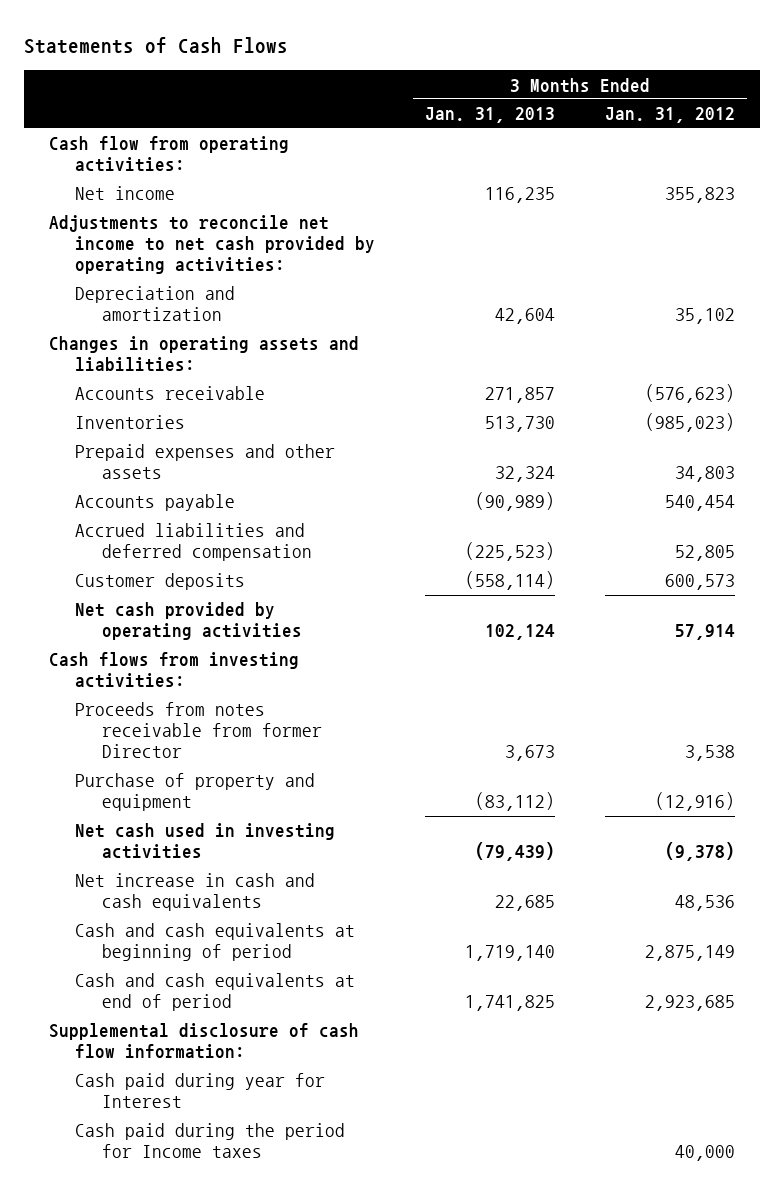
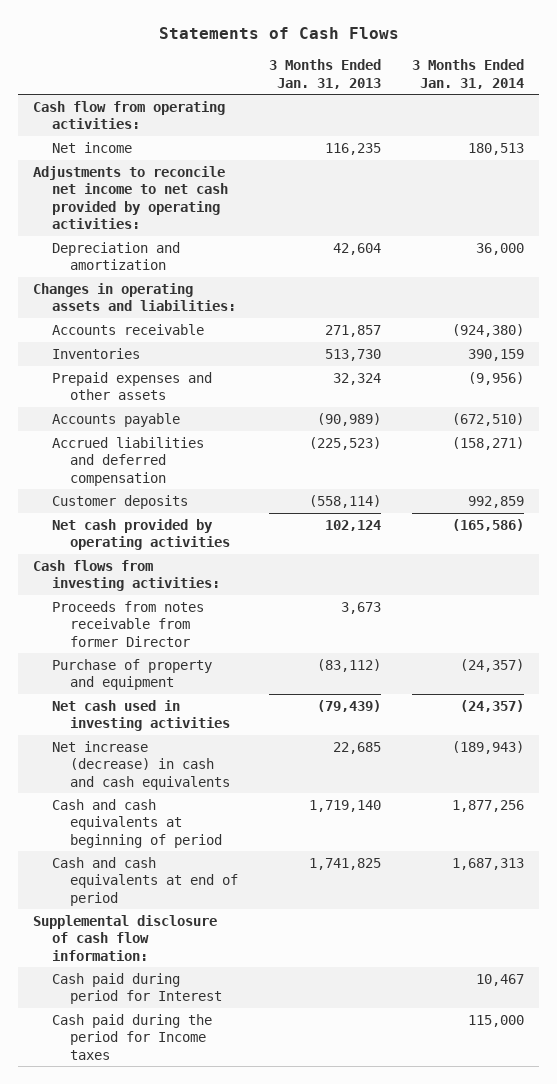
- | 3 Months Ended Jan. 31, 2013 | 3 Months Ended Jan. 31, 2012
+ | 3 Months Ended Jan. 31, 2013 | 3 Months Ended Jan. 31, 2014
- Net increase in cash and cash equivalents | 22,685 | 48,536
+ Net increase (decrease) in cash and cash equivalents | 22,685 | (189,943)
- Cash paid during year for Interest
+ Cash paid during period for Interest | | 10,467

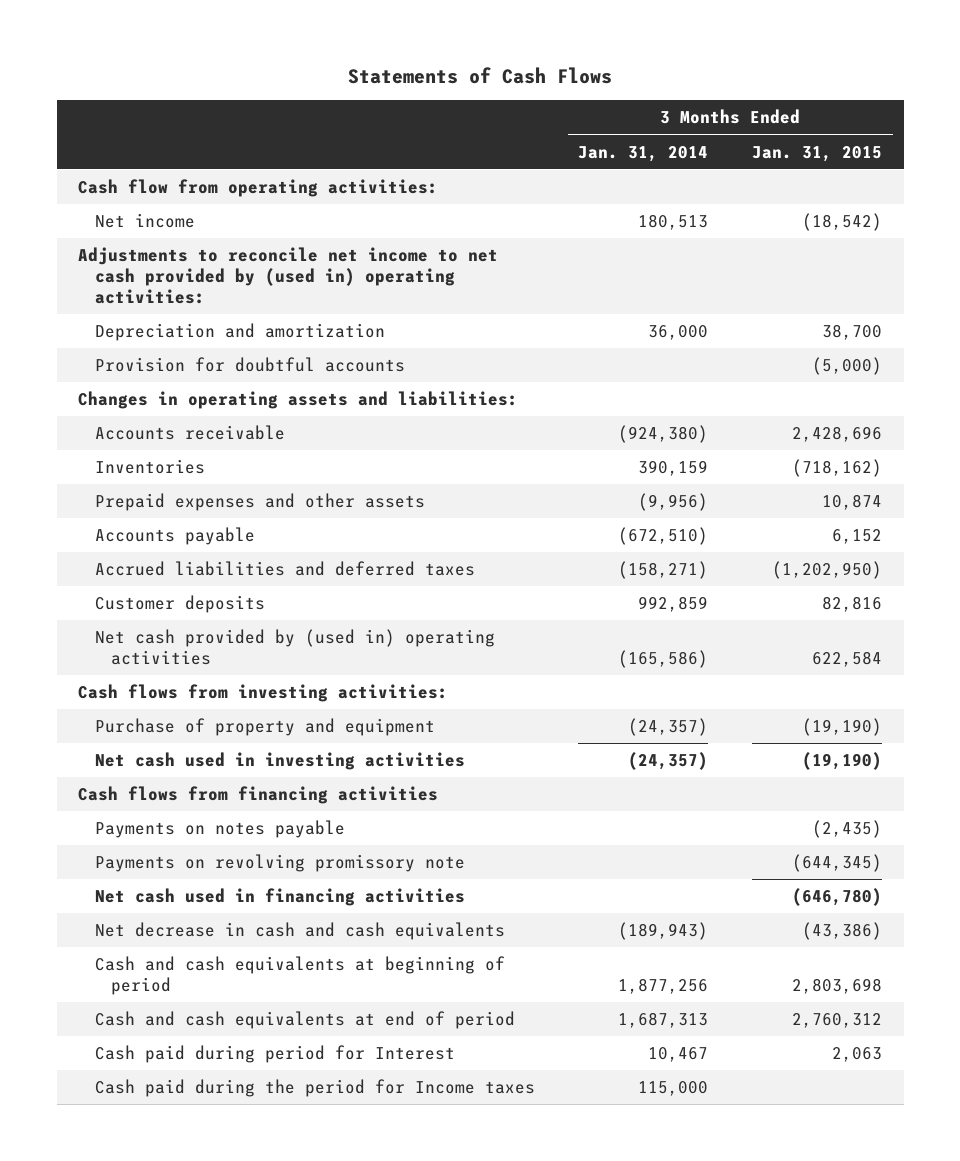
- | 3 Months Ended Jan. 31, 2013 | 3 Months Ended Jan. 31, 2014
+ | 3 Months Ended Jan. 31, 2014 | 3 Months Ended Jan. 31, 2015
- Adjustments to reconcile net income to net cash provided by operating activities:
+ Adjustments to reconcile net income to net cash provided by (used in) operating activities:
+ Provision for doubtful accounts | | (5,000)
- Accrued liabilities and deferred compensation | (225,523) | (158,271)
+ Accrued liabilities and deferred taxes | (158,271) | (1,202,950)
- Net cash provided by operating activities | 102,124 | (165,586)
+ Net cash provided by (used in) operating activities | (165,586) | 622,584
- Proceeds from notes receivable from former Director | 3,673 |
- Net increase (decrease) in cash and cash equivalents | 22,685 | (189,943)
+ Cash flows from financing activities
+ Payments on notes payable | | (2,435)
+ Payments on revolving promissory note | | (644,345)
+ Net cash used in financing activities | | (646,780)
+ Net decrease in cash and cash equivalents | (189,943) | (43,386)
- Supplemental disclosure of cash flow information:

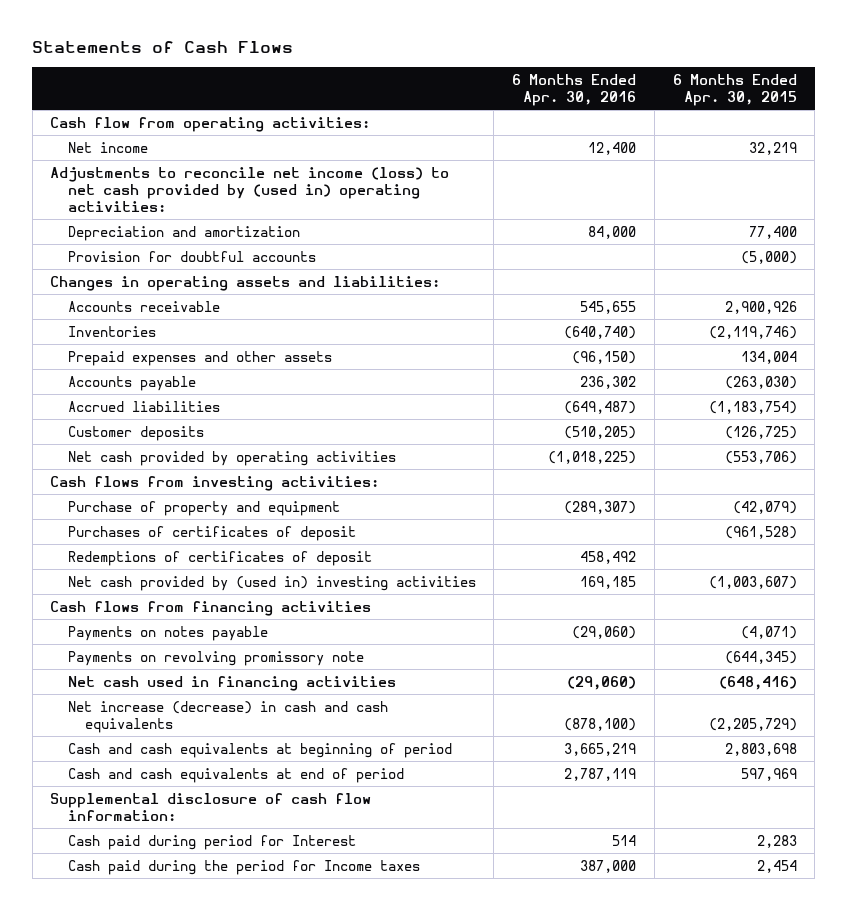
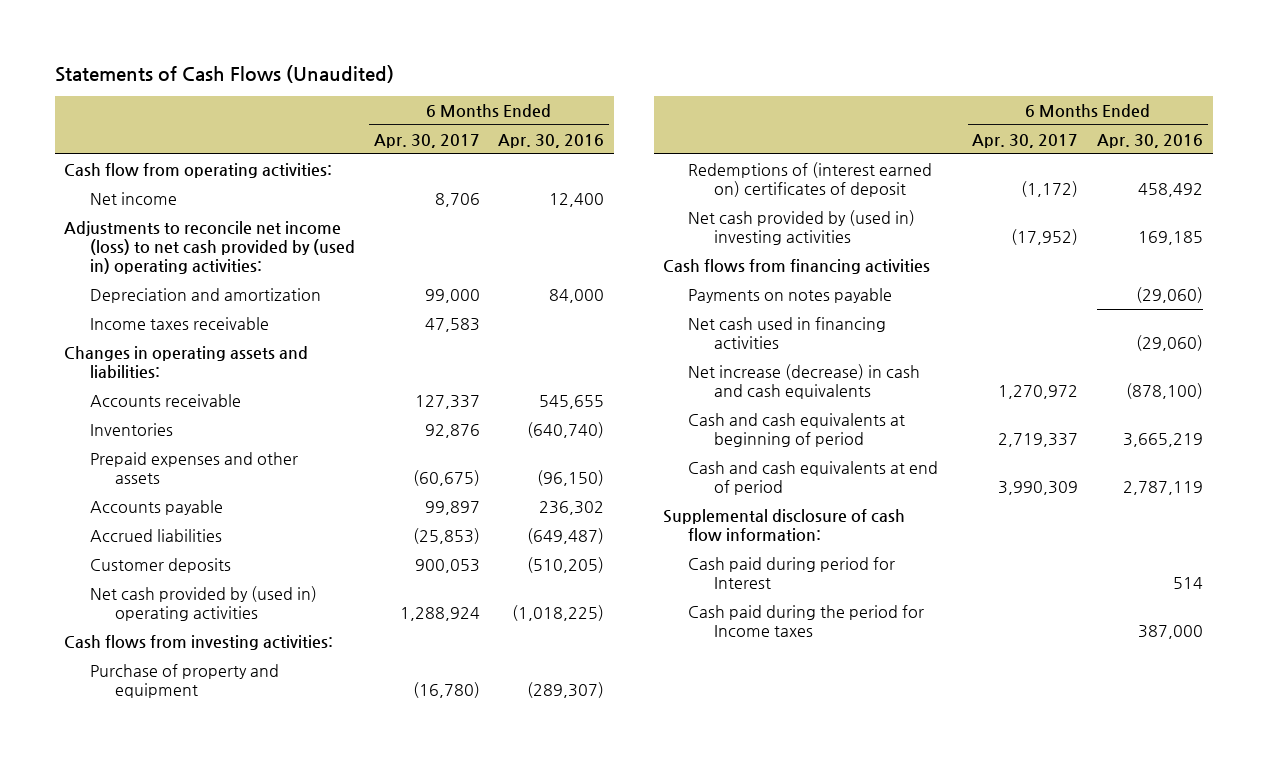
- Statements of Cash Flows
+ Statements of Cash Flows (Unaudited)
- | 6 Months Ended Apr. 30, 2016 | 6 Months Ended Apr. 30, 2015
+ | 6 Months Ended Apr. 30, 2017 | 6 Months Ended Apr. 30, 2016
- Provision for doubtful accounts | | (5,000)
+ Income taxes receivable | 47,583 |
- Net cash provided by operating activities | (1,018,225) | (553,706)
+ Net cash provided by (used in) operating activities | 1,288,924 | (1,018,225)
- Purchases of certificates of deposit | | (961,528)
- Redemptions of certificates of deposit | 458,492 |
+ Redemptions of (interest earned on) certificates of deposit | (1,172) | 458,492
- Payments on revolving promissory note | | (644,345)

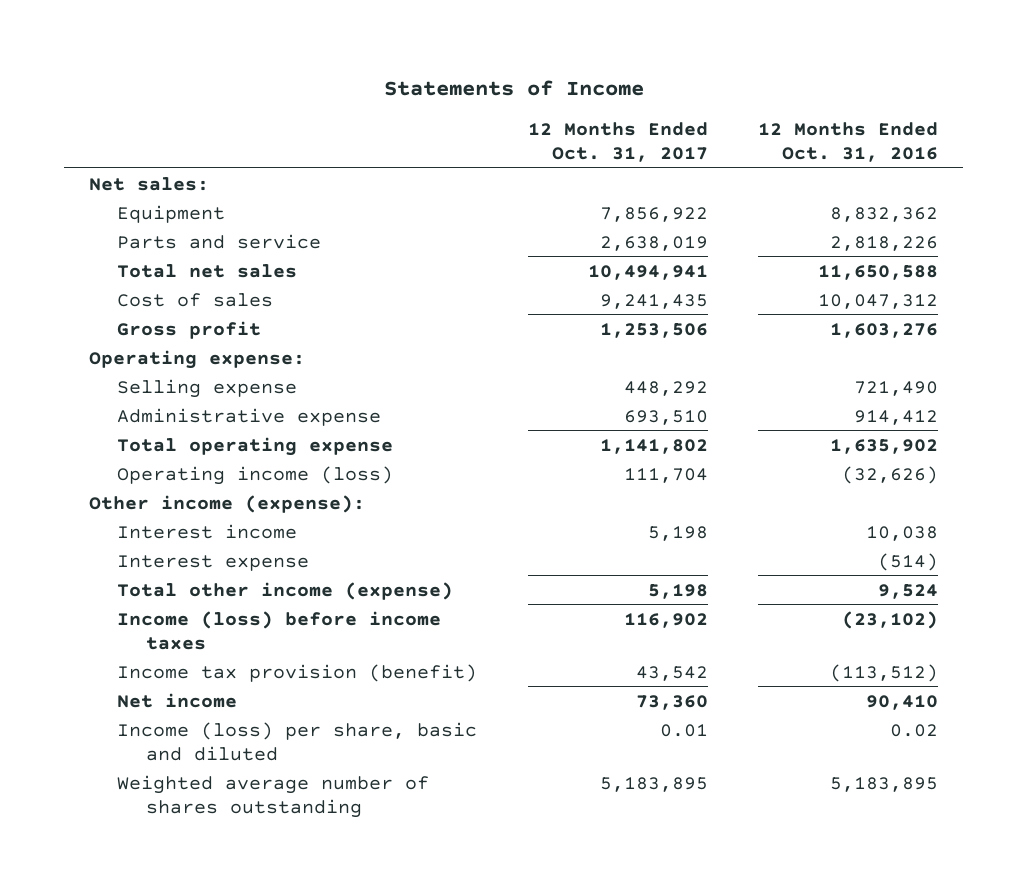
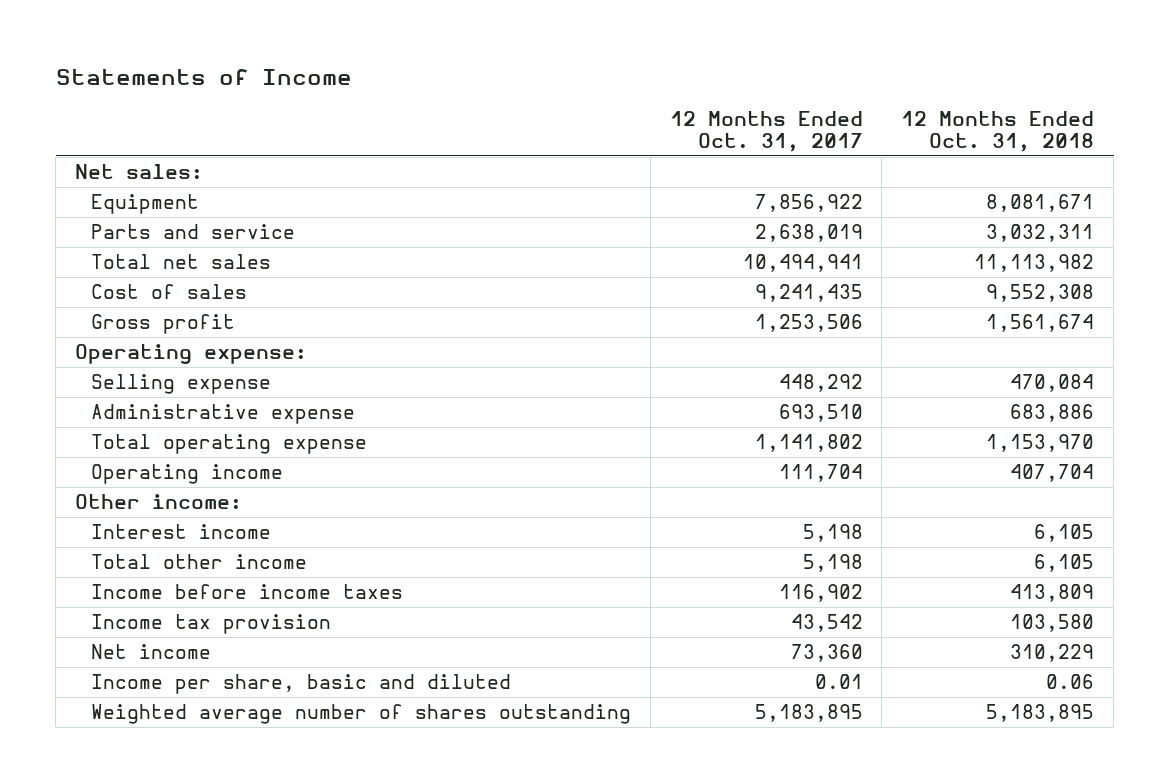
- | 12 Months Ended Oct. 31, 2017 | 12 Months Ended Oct. 31, 2016
+ | 12 Months Ended Oct. 31, 2017 | 12 Months Ended Oct. 31, 2018
- Operating income (loss) | 111,704 | (32,626)
- Other income (expense):
+ Operating income | 111,704 | 407,704
+ Other income:
- Interest expense | | (514)
- Total other income (expense) | 5,198 | 9,524
- Income (loss) before income taxes | 116,902 | (23,102)
- Income tax provision (benefit) | 43,542 | (113,512)
+ Total other income | 5,198 | 6,105
+ Income before income taxes | 116,902 | 413,809
+ Income tax provision | 43,542 | 103,580
- Income (loss) per share, basic and diluted | 0.01 | 0.02
+ Income per share, basic and diluted | 0.01 | 0.06

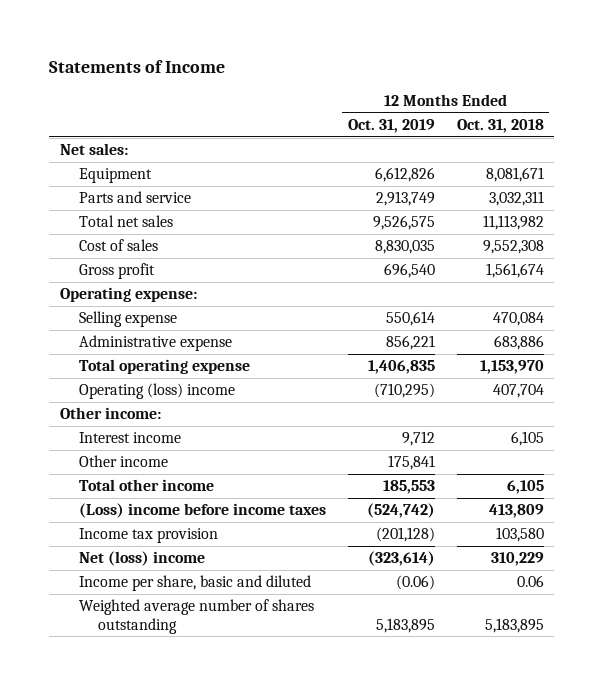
- | 12 Months Ended Oct. 31, 2017 | 12 Months Ended Oct. 31, 2018
+ | 12 Months Ended Oct. 31, 2019 | 12 Months Ended Oct. 31, 2018
- Operating income | 111,704 | 407,704
+ Operating (loss) income | (710,295) | 407,704
+ Other income | 175,841 |
- Income before income taxes | 116,902 | 413,809
+ (Loss) income before income taxes | (524,742) | 413,809
- Net income | 73,360 | 310,229
+ Net (loss) income | (323,614) | 310,229

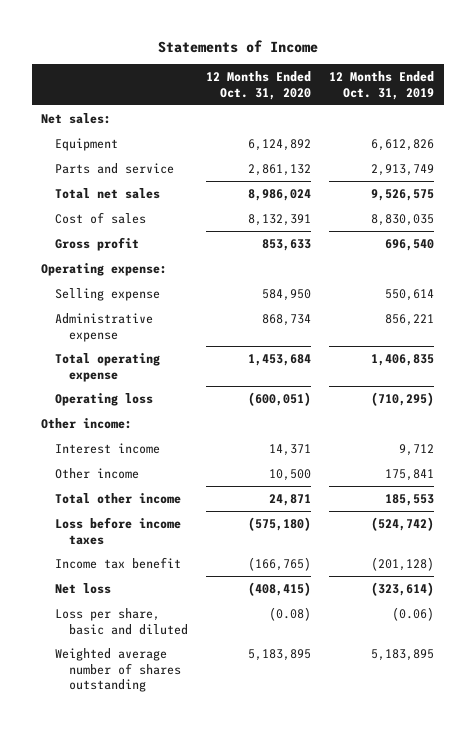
- | 12 Months Ended Oct. 31, 2019 | 12 Months Ended Oct. 31, 2018
+ | 12 Months Ended Oct. 31, 2020 | 12 Months Ended Oct. 31, 2019
- Operating (loss) income | (710,295) | 407,704
+ Operating loss | (600,051) | (710,295)
- (Loss) income before income taxes | (524,742) | 413,809
- Income tax provision | (201,128) | 103,580
- Net (loss) income | (323,614) | 310,229
- Income per share, basic and diluted | (0.06) | 0.06
+ Loss before income taxes | (575,180) | (524,742)
+ Income tax benefit | (166,765) | (201,128)
+ Net loss | (408,415) | (323,614)
+ Loss per share, basic and diluted | (0.08) | (0.06)

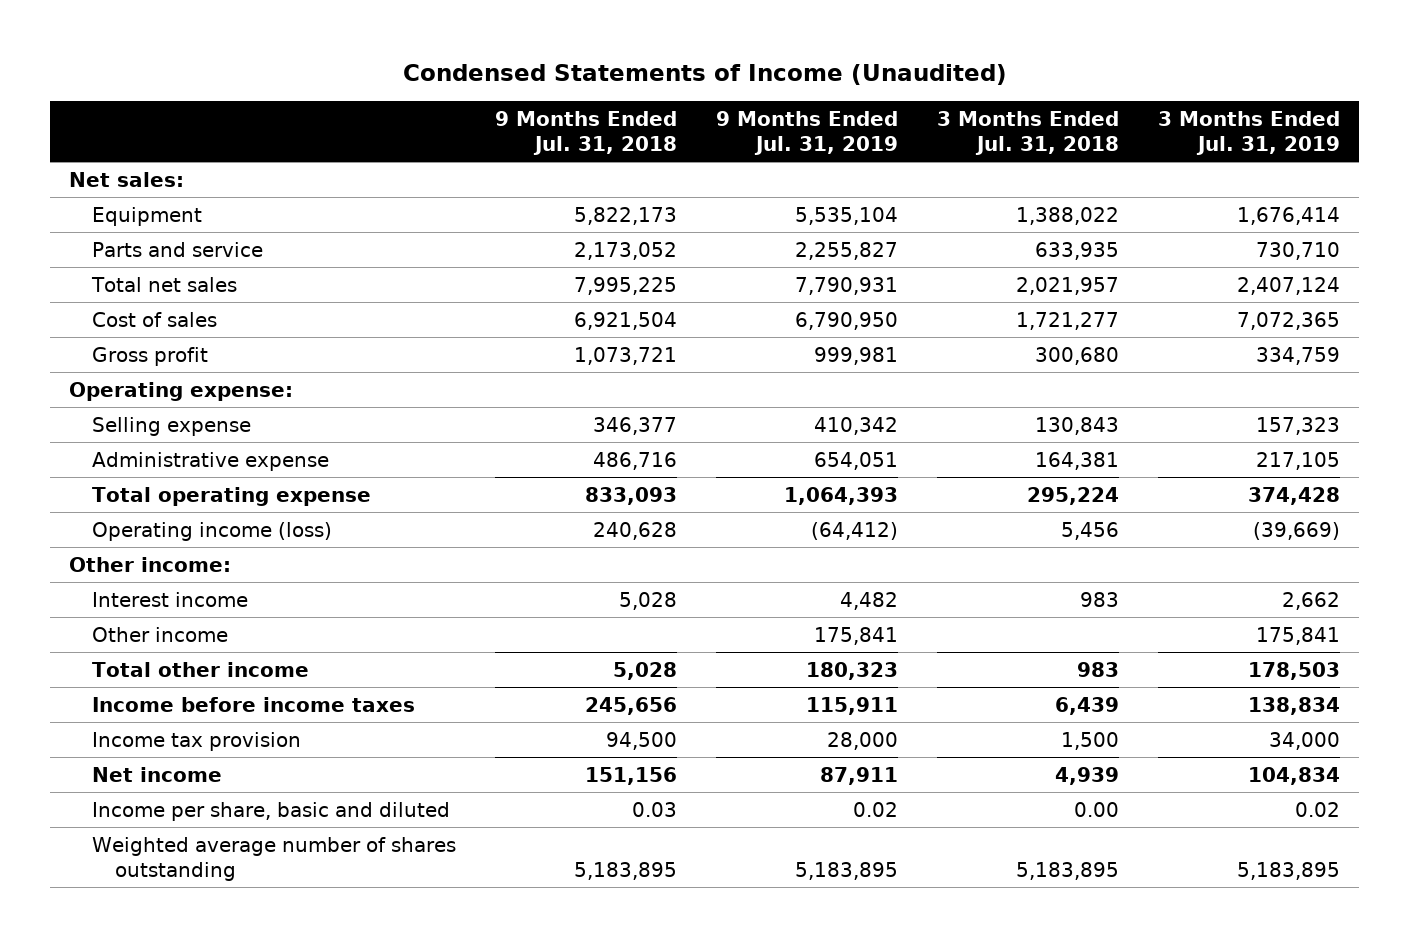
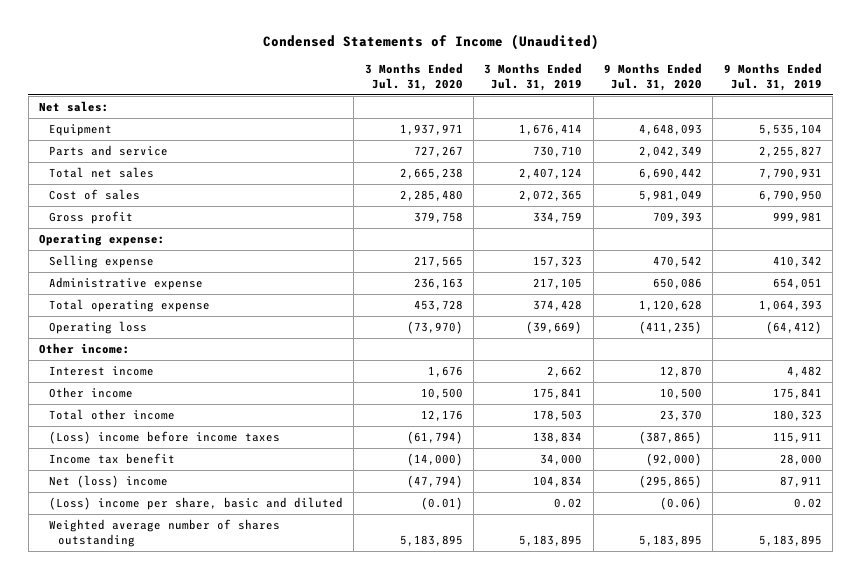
- | 9 Months Ended Jul. 31, 2018 | 9 Months Ended Jul. 31, 2019 | 3 Months Ended Jul. 31, 2018 | 3 Months Ended Jul. 31, 2019
+ | 3 Months Ended Jul. 31, 2020 | 3 Months Ended Jul. 31, 2019 | 9 Months Ended Jul. 31, 2020 | 9 Months Ended Jul. 31, 2019
- Cost of sales | 6,921,504 | 6,790,950 | 1,721,277 | 7,072,365
+ Cost of sales | 2,285,480 | 2,072,365 | 5,981,049 | 6,790,950
- Operating income (loss) | 240,628 | (64,412) | 5,456 | (39,669)
+ Operating loss | (73,970) | (39,669) | (411,235) | (64,412)
- Income before income taxes | 245,656 | 115,911 | 6,439 | 138,834
- Income tax provision | 94,500 | 28,000 | 1,500 | 34,000
- Net income | 151,156 | 87,911 | 4,939 | 104,834
- Income per share, basic and diluted | 0.03 | 0.02 | 0.00 | 0.02
+ (Loss) income before income taxes | (61,794) | 138,834 | (387,865) | 115,911
+ Income tax benefit | (14,000) | 34,000 | (92,000) | 28,000
+ Net (loss) income | (47,794) | 104,834 | (295,865) | 87,911
+ (Loss) income per share, basic and diluted | (0.01) | 0.02 | (0.06) | 0.02

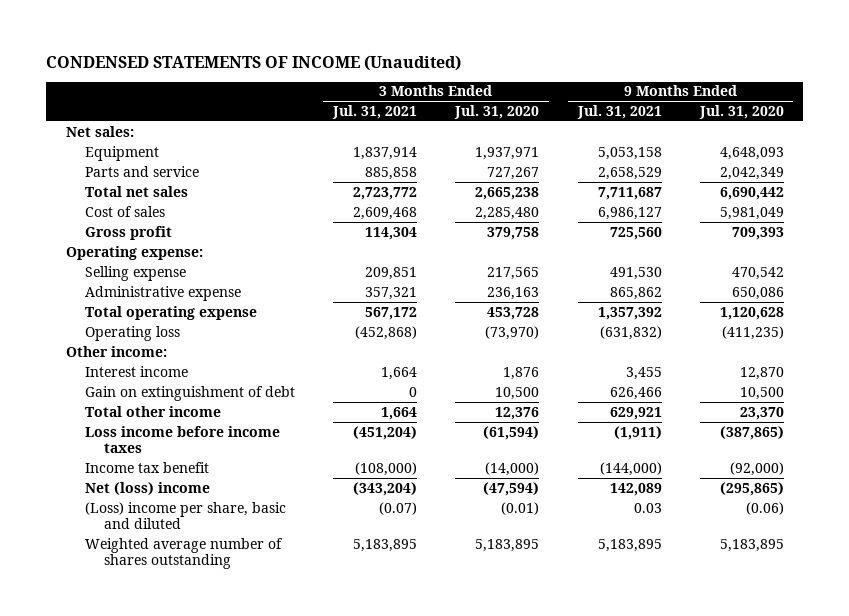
- Condensed Statements of Income (Unaudited)
+ CONDENSED STATEMENTS OF INCOME (Unaudited)
- | 3 Months Ended Jul. 31, 2020 | 3 Months Ended Jul. 31, 2019 | 9 Months Ended Jul. 31, 2020 | 9 Months Ended Jul. 31, 2019
+ | 3 Months Ended Jul. 31, 2021 | 3 Months Ended Jul. 31, 2020 | 9 Months Ended Jul. 31, 2021 | 9 Months Ended Jul. 31, 2020
- Interest income | 1,676 | 2,662 | 12,870 | 4,482
- Other income | 10,500 | 175,841 | 10,500 | 175,841
- Total other income | 12,176 | 178,503 | 23,370 | 180,323
- (Loss) income before income taxes | (61,794) | 138,834 | (387,865) | 115,911
+ Interest income | 1,664 | 1,876 | 3,455 | 12,870
+ Gain on extinguishment of debt | 0 | 10,500 | 626,466 | 10,500
+ Total other income | 1,664 | 12,376 | 629,921 | 23,370
+ Loss income before income taxes | (451,204) | (61,594) | (1,911) | (387,865)
- Net (loss) income | (47,794) | 104,834 | (295,865) | 87,911
+ Net (loss) income | (343,204) | (47,594) | 142,089 | (295,865)

